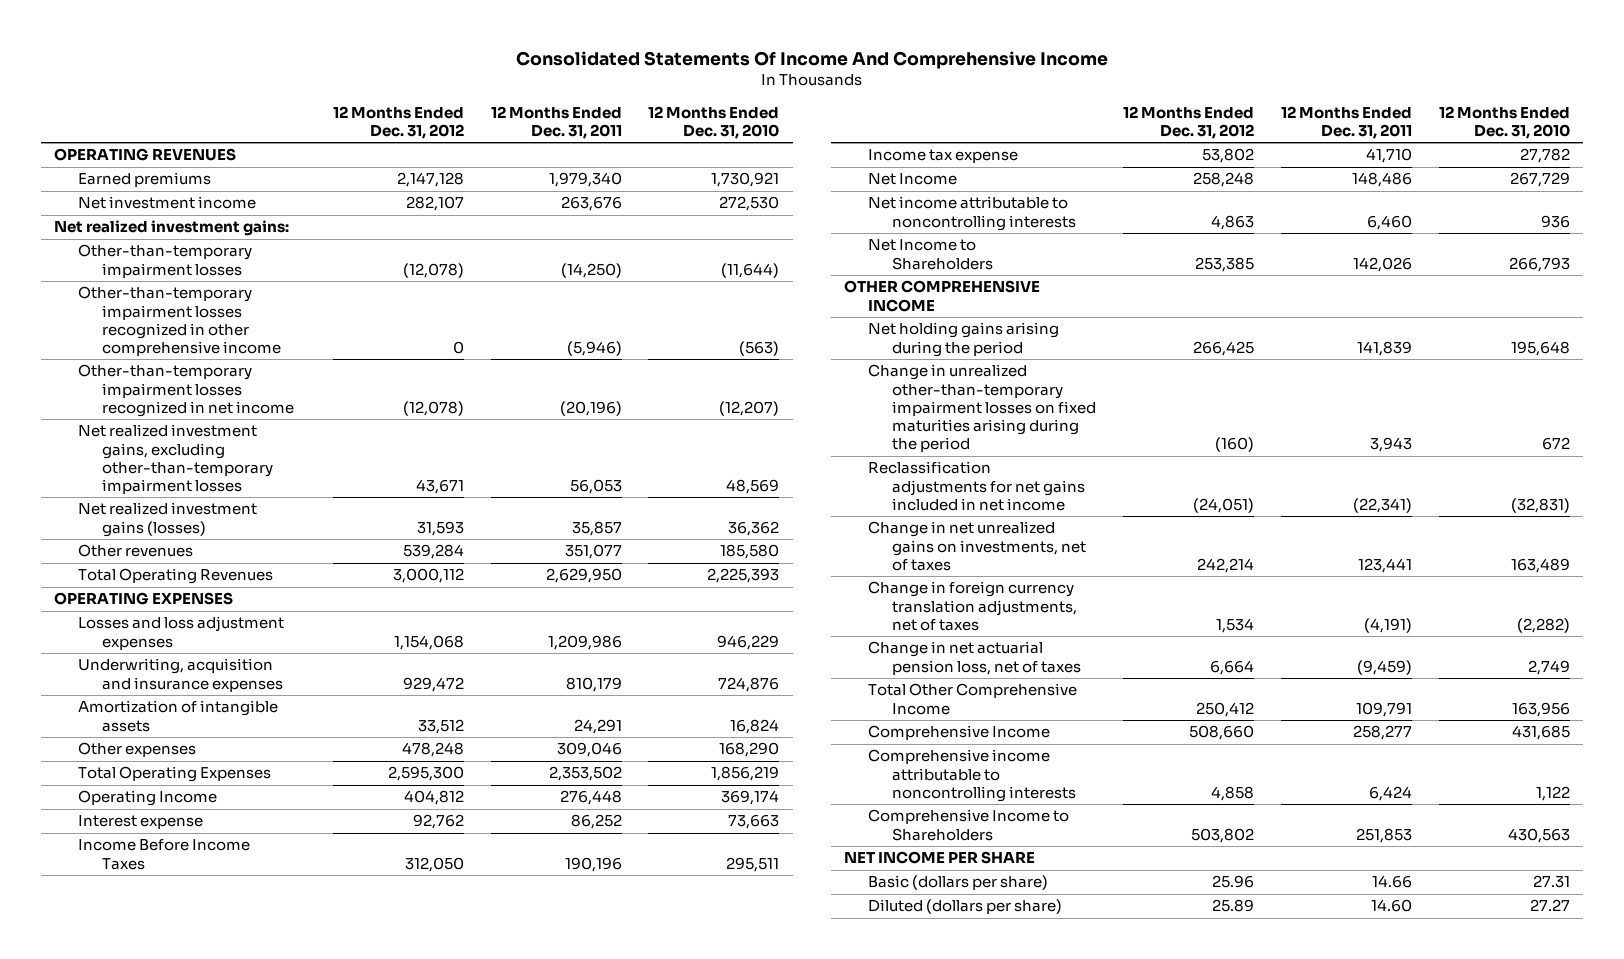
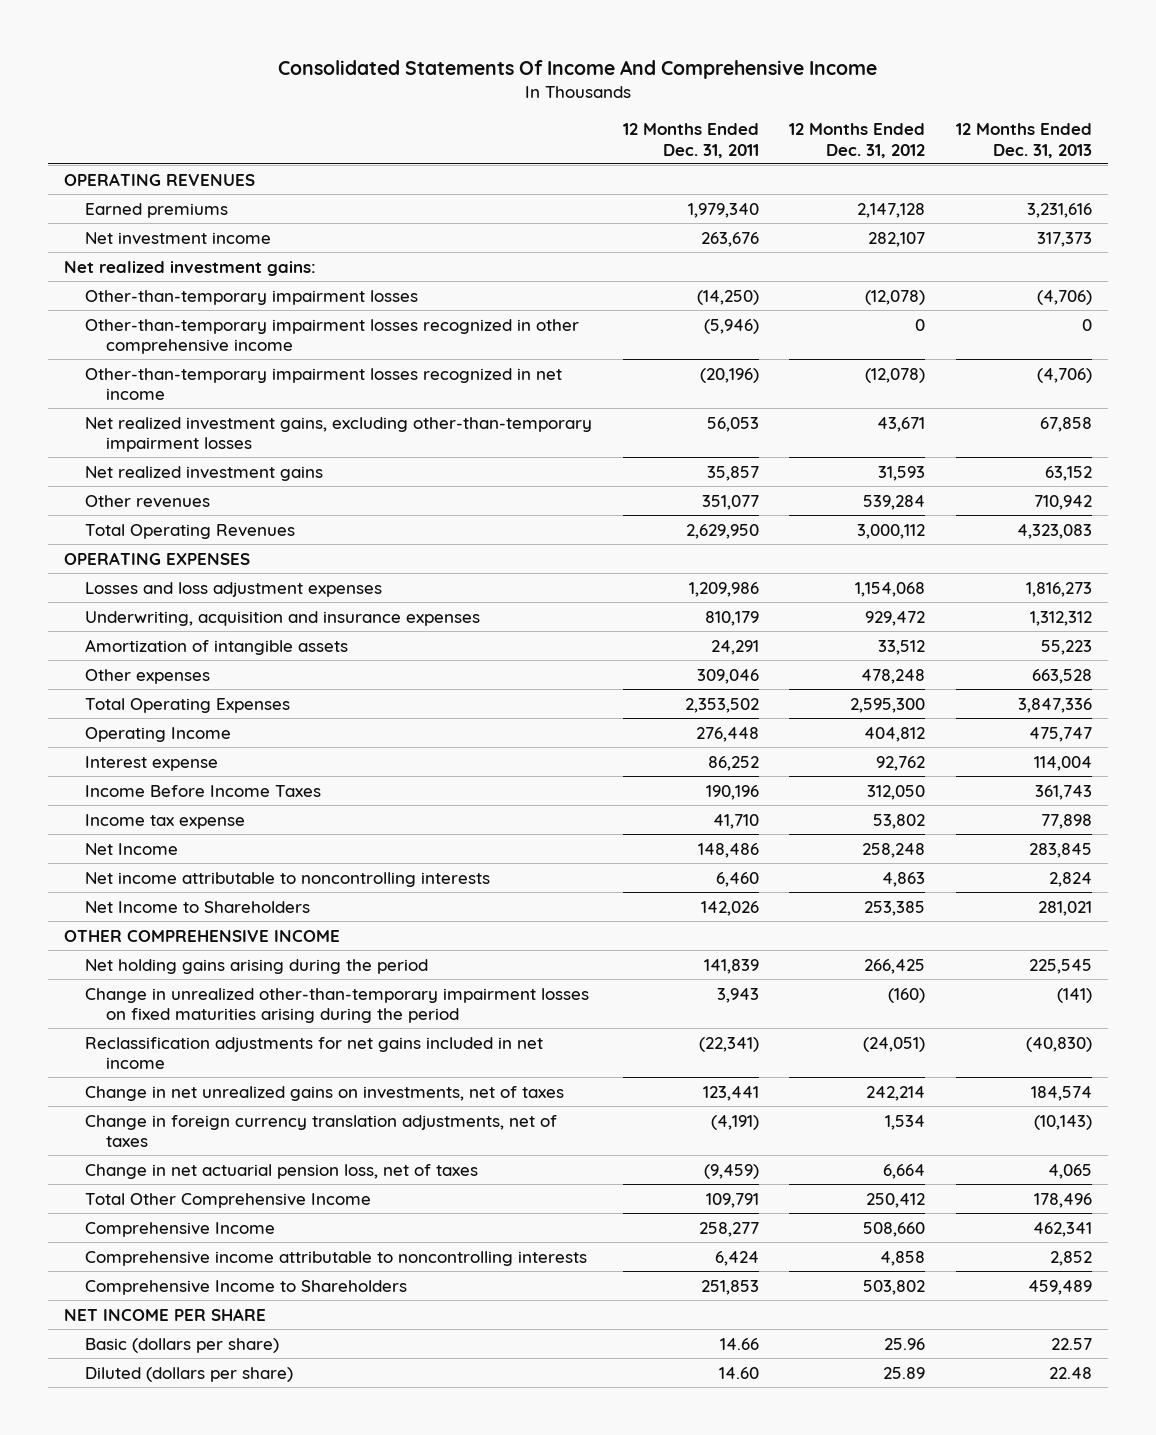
- | 12 Months Ended Dec. 31, 2012 | 12 Months Ended Dec. 31, 2011 | 12 Months Ended Dec. 31, 2010
+ | 12 Months Ended Dec. 31, 2011 | 12 Months Ended Dec. 31, 2012 | 12 Months Ended Dec. 31, 2013
- Net realized investment gains (losses) | 31,593 | 35,857 | 36,362
+ Net realized investment gains | 35,857 | 31,593 | 63,152

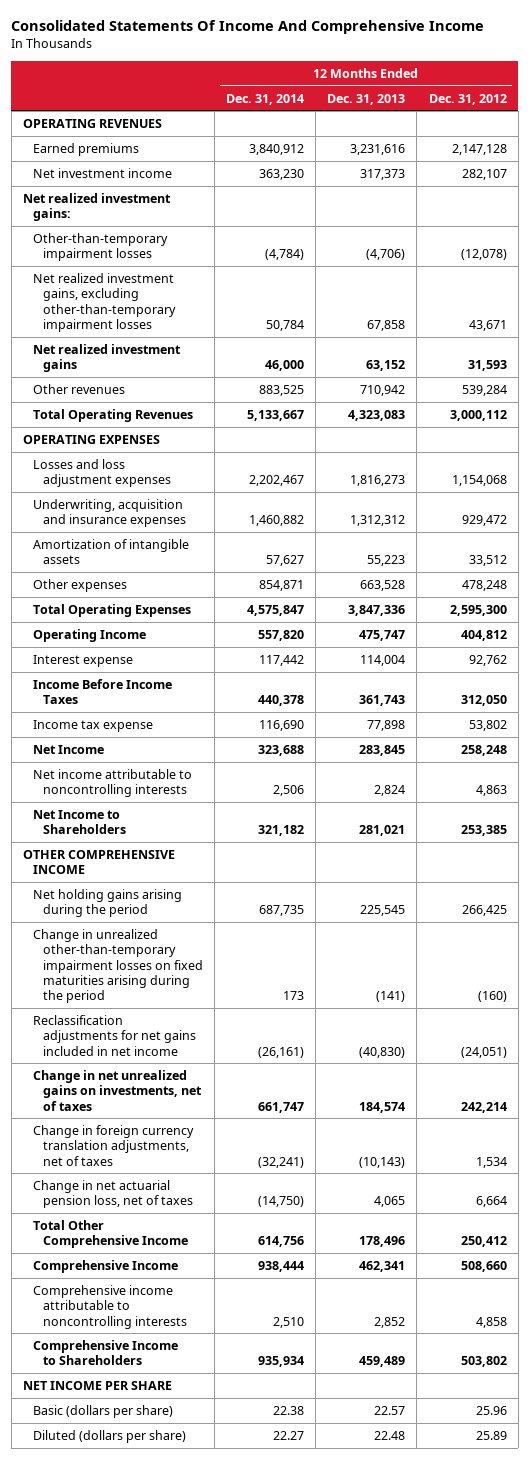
- | 12 Months Ended Dec. 31, 2011 | 12 Months Ended Dec. 31, 2012 | 12 Months Ended Dec. 31, 2013
+ | 12 Months Ended Dec. 31, 2014 | 12 Months Ended Dec. 31, 2013 | 12 Months Ended Dec. 31, 2012
- Other-than-temporary impairment losses recognized in other comprehensive income | (5,946) | 0 | 0
- Other-than-temporary impairment losses recognized in net income | (20,196) | (12,078) | (4,706)

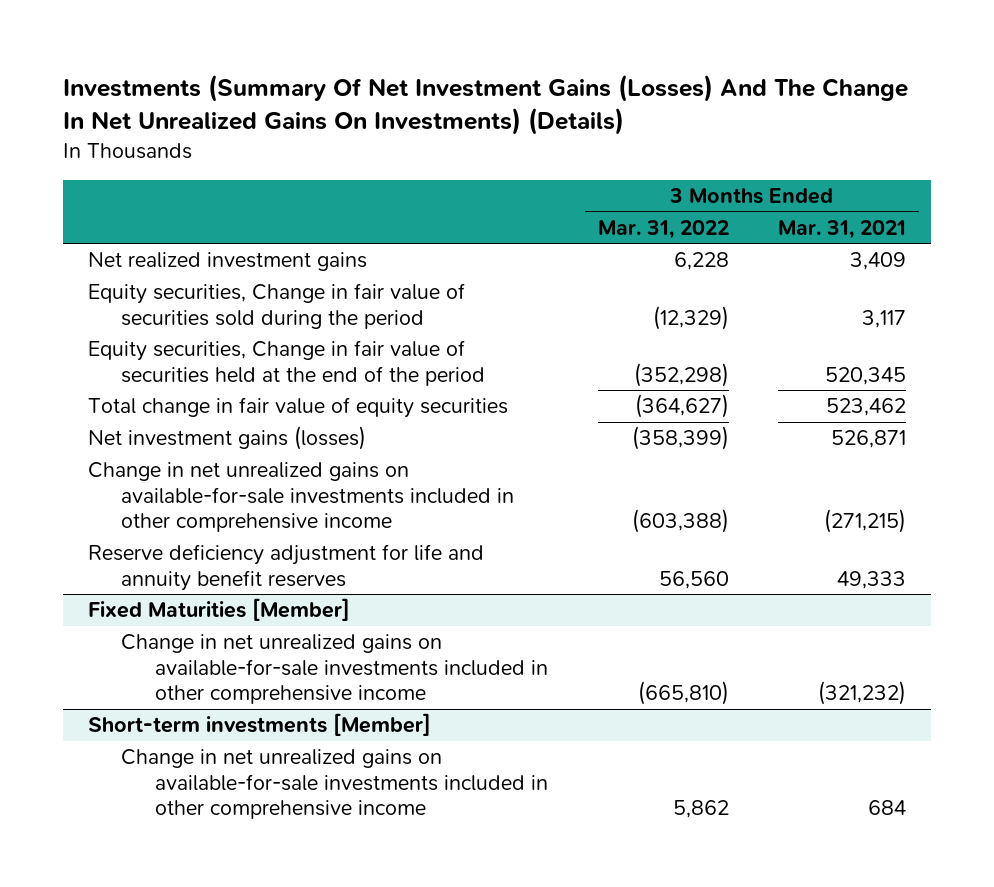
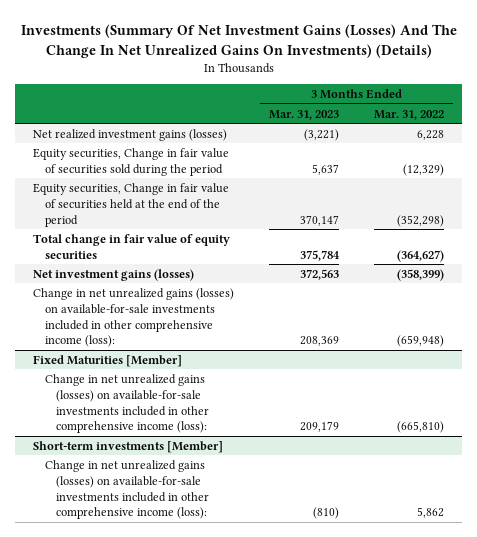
- | 3 Months Ended Mar. 31, 2022 | 3 Months Ended Mar. 31, 2021
+ | 3 Months Ended Mar. 31, 2023 | 3 Months Ended Mar. 31, 2022
- Net realized investment gains | 6,228 | 3,409
+ Net realized investment gains (losses) | (3,221) | 6,228
- Change in net unrealized gains on available-for-sale investments included in other comprehensive income | (603,388) | (271,215)
- Reserve deficiency adjustment for life and annuity benefit reserves | 56,560 | 49,333
+ Change in net unrealized gains (losses) on available-for-sale investments included in other comprehensive income (loss): | 208,369 | (659,948)
@ Fixed Maturities [Member]
- Change in net unrealized gains on available-for-sale investments included in other comprehensive income | (665,810) | (321,232)
+ Change in net unrealized gains (losses) on available-for-sale investments included in other comprehensive income (loss): | 209,179 | (665,810)
@ Short-term investments [Member]
- Change in net unrealized gains on available-for-sale investments included in other comprehensive income | 5,862 | 684
+ Change in net unrealized gains (losses) on available-for-sale investments included in other comprehensive income (loss): | (810) | 5,862

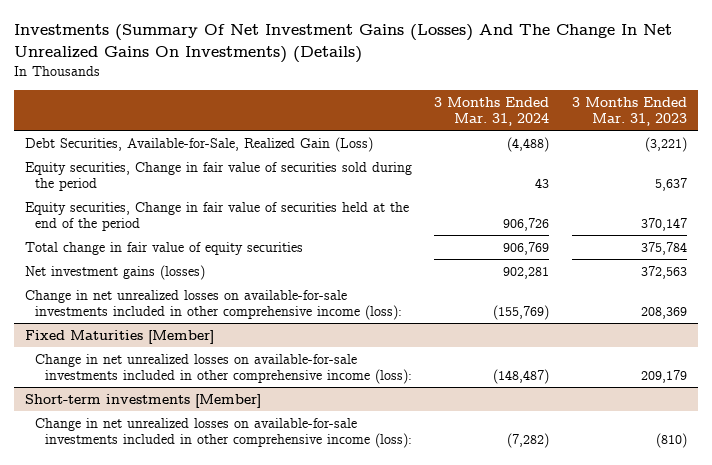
- | 3 Months Ended Mar. 31, 2023 | 3 Months Ended Mar. 31, 2022
+ | 3 Months Ended Mar. 31, 2024 | 3 Months Ended Mar. 31, 2023
- Net realized investment gains (losses) | (3,221) | 6,228
+ Debt Securities, Available-for-Sale, Realized Gain (Loss) | (4,488) | (3,221)
- Change in net unrealized gains (losses) on available-for-sale investments included in other comprehensive income (loss): | 208,369 | (659,948)
+ Change in net unrealized losses on available-for-sale investments included in other comprehensive income (loss): | (155,769) | 208,369
@ Fixed Maturities [Member]
- Change in net unrealized gains (losses) on available-for-sale investments included in other comprehensive income (loss): | 209,179 | (665,810)
+ Change in net unrealized losses on available-for-sale investments included in other comprehensive income (loss): | (148,487) | 209,179
@ Short-term investments [Member]
- Change in net unrealized gains (losses) on available-for-sale investments included in other comprehensive income (loss): | (810) | 5,862
+ Change in net unrealized losses on available-for-sale investments included in other comprehensive income (loss): | (7,282) | (810)

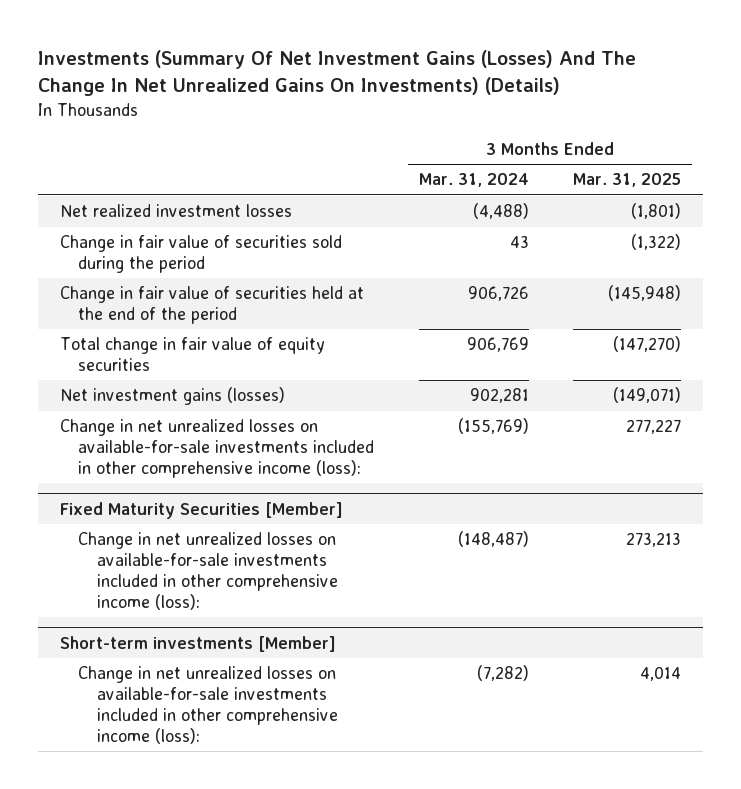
- | 3 Months Ended Mar. 31, 2024 | 3 Months Ended Mar. 31, 2023
+ | 3 Months Ended Mar. 31, 2024 | 3 Months Ended Mar. 31, 2025
- Debt Securities, Available-for-Sale, Realized Gain (Loss) | (4,488) | (3,221)
- Equity securities, Change in fair value of securities sold during the period | 43 | 5,637
- Equity securities, Change in fair value of securities held at the end of the period | 906,726 | 370,147
+ Net realized investment losses | (4,488) | (1,801)
+ Change in fair value of securities sold during the period | 43 | (1,322)
+ Change in fair value of securities held at the end of the period | 906,726 | (145,948)
- Fixed Maturities [Member]
+ Fixed Maturity Securities [Member]

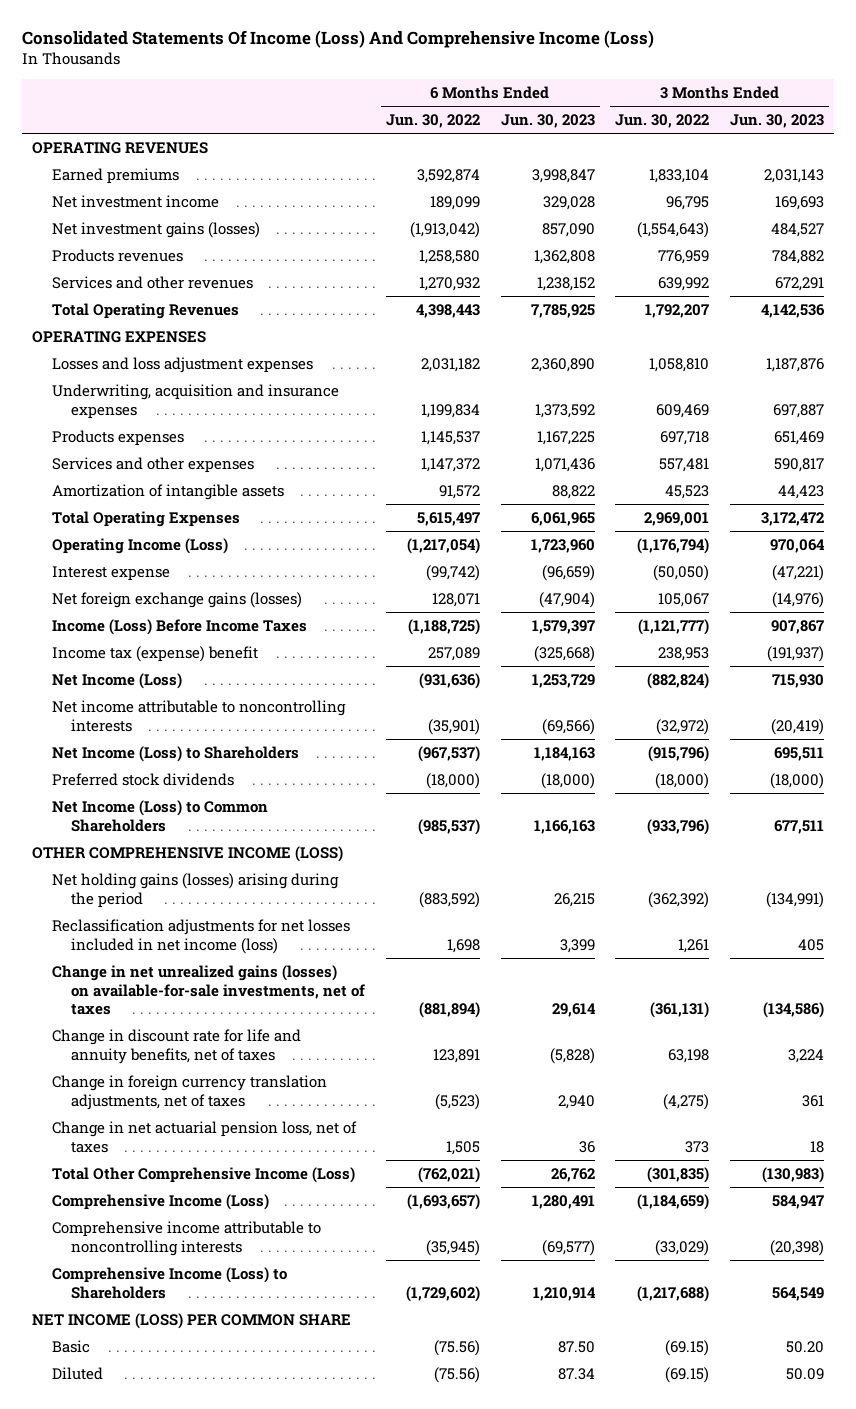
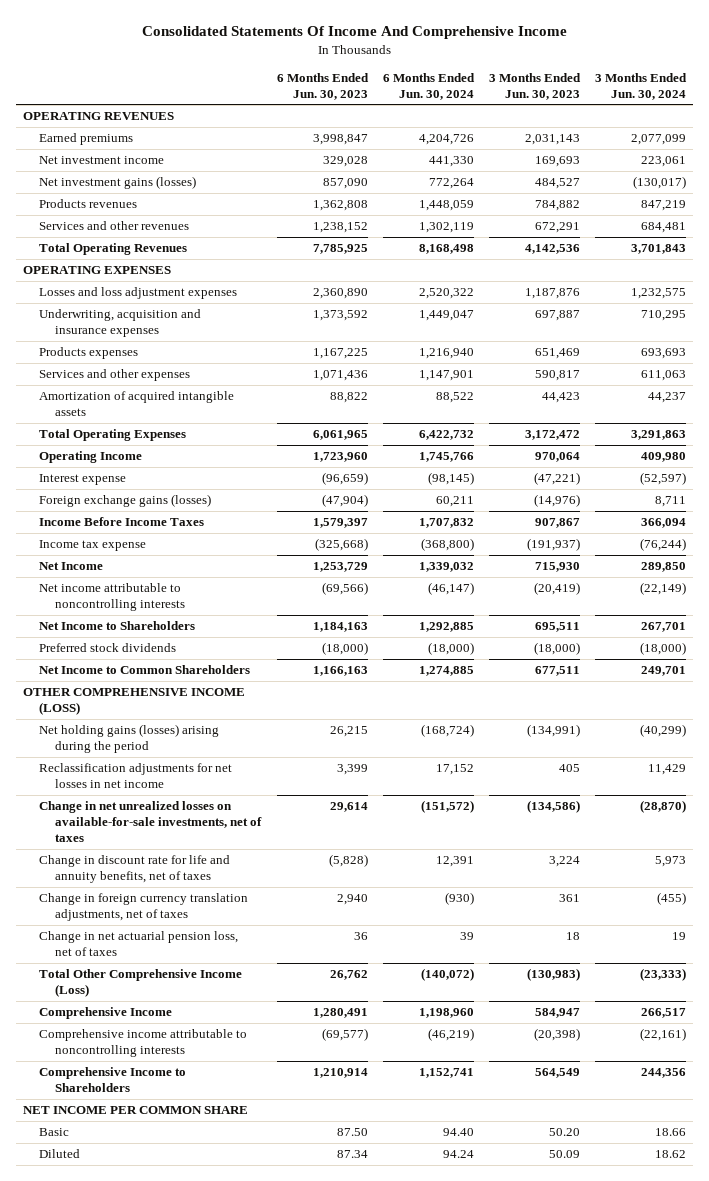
- Consolidated Statements Of Income (Loss) And Comprehensive Income (Loss)
+ Consolidated Statements Of Income And Comprehensive Income
- | 6 Months Ended Jun. 30, 2022 | 6 Months Ended Jun. 30, 2023 | 3 Months Ended Jun. 30, 2022 | 3 Months Ended Jun. 30, 2023
+ | 6 Months Ended Jun. 30, 2023 | 6 Months Ended Jun. 30, 2024 | 3 Months Ended Jun. 30, 2023 | 3 Months Ended Jun. 30, 2024
- Amortization of intangible assets | 91,572 | 88,822 | 45,523 | 44,423
+ Amortization of acquired intangible assets | 88,822 | 88,522 | 44,423 | 44,237
- Operating Income (Loss) | (1,217,054) | 1,723,960 | (1,176,794) | 970,064
+ Operating Income | 1,723,960 | 1,745,766 | 970,064 | 409,980
- Net foreign exchange gains (losses) | 128,071 | (47,904) | 105,067 | (14,976)
- Income (Loss) Before Income Taxes | (1,188,725) | 1,579,397 | (1,121,777) | 907,867
- Income tax (expense) benefit | 257,089 | (325,668) | 238,953 | (191,937)
- Net Income (Loss) | (931,636) | 1,253,729 | (882,824) | 715,930
+ Foreign exchange gains (losses) | (47,904) | 60,211 | (14,976) | 8,711
+ Income Before Income Taxes | 1,579,397 | 1,707,832 | 907,867 | 366,094
+ Income tax expense | (325,668) | (368,800) | (191,937) | (76,244)
+ Net Income | 1,253,729 | 1,339,032 | 715,930 | 289,850
- Net Income (Loss) to Shareholders | (967,537) | 1,184,163 | (915,796) | 695,511
+ Net Income to Shareholders | 1,184,163 | 1,292,885 | 695,511 | 267,701
- Net Income (Loss) to Common Shareholders | (985,537) | 1,166,163 | (933,796) | 677,511
+ Net Income to Common Shareholders | 1,166,163 | 1,274,885 | 677,511 | 249,701
- Reclassification adjustments for net losses included in net income (loss) | 1,698 | 3,399 | 1,261 | 405
- Change in net unrealized gains (losses) on available-for-sale investments, net of taxes | (881,894) | 29,614 | (361,131) | (134,586)
+ Reclassification adjustments for net losses in net income | 3,399 | 17,152 | 405 | 11,429
+ Change in net unrealized losses on available-for-sale investments, net of taxes | 29,614 | (151,572) | (134,586) | (28,870)
- Comprehensive Income (Loss) | (1,693,657) | 1,280,491 | (1,184,659) | 584,947
+ Comprehensive Income | 1,280,491 | 1,198,960 | 584,947 | 266,517
- Comprehensive Income (Loss) to Shareholders | (1,729,602) | 1,210,914 | (1,217,688) | 564,549
- NET INCOME (LOSS) PER COMMON SHARE
+ Comprehensive Income to Shareholders | 1,210,914 | 1,152,741 | 564,549 | 244,356
+ NET INCOME PER COMMON SHARE

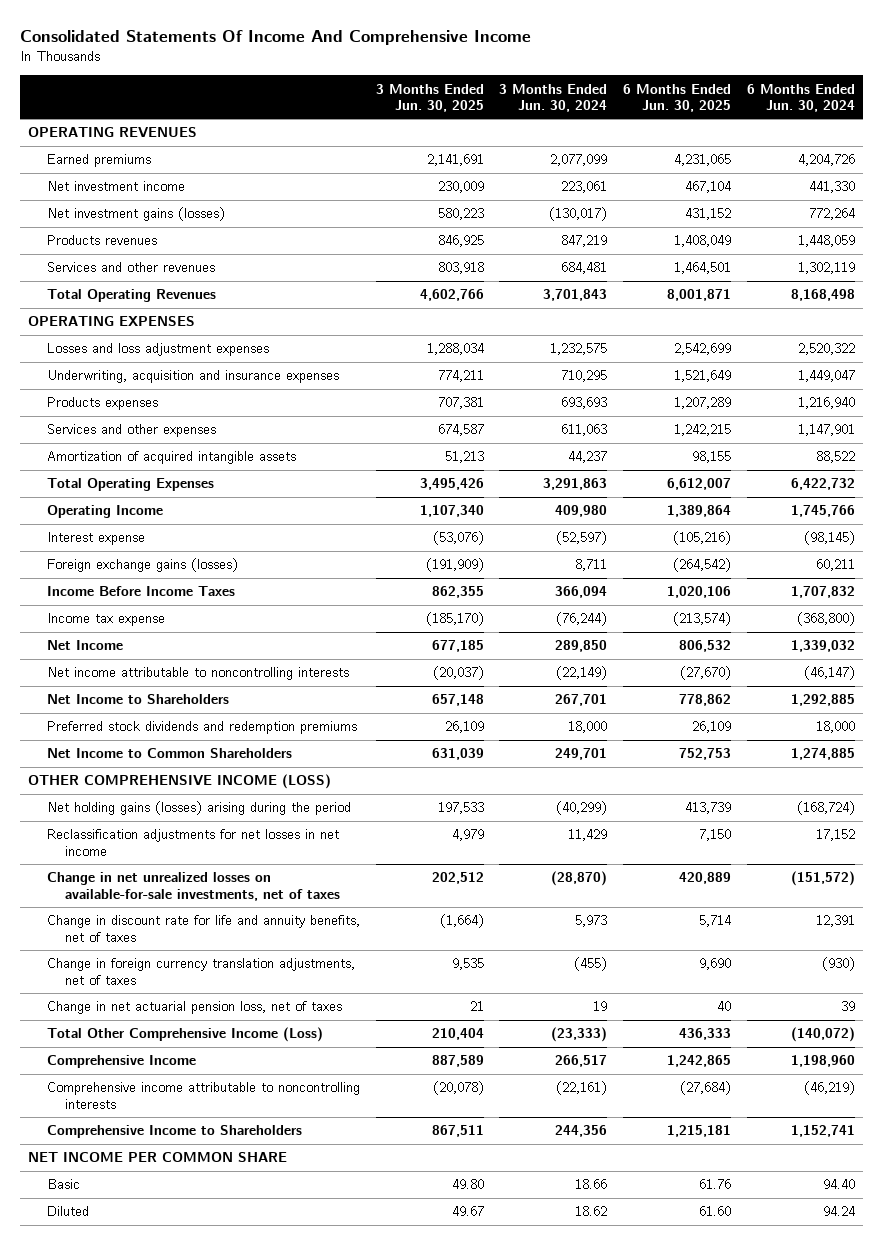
- | 6 Months Ended Jun. 30, 2023 | 6 Months Ended Jun. 30, 2024 | 3 Months Ended Jun. 30, 2023 | 3 Months Ended Jun. 30, 2024
+ | 3 Months Ended Jun. 30, 2025 | 3 Months Ended Jun. 30, 2024 | 6 Months Ended Jun. 30, 2025 | 6 Months Ended Jun. 30, 2024
- Preferred stock dividends | (18,000) | (18,000) | (18,000) | (18,000)
+ Preferred stock dividends and redemption premiums | 26,109 | 18,000 | 26,109 | 18,000

